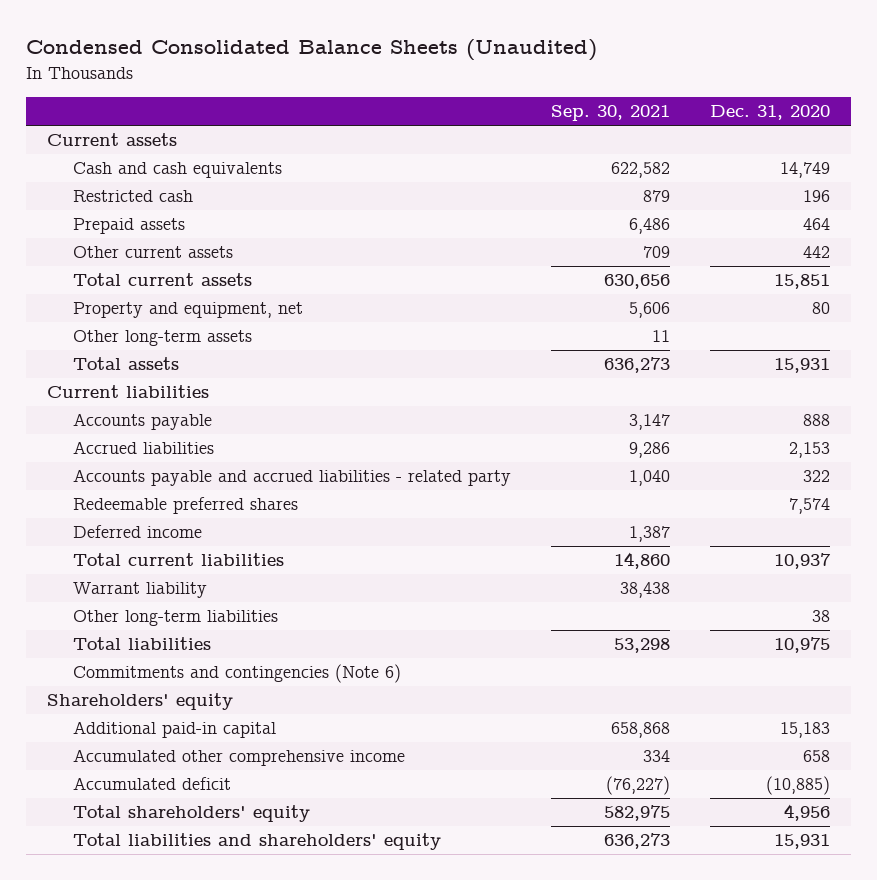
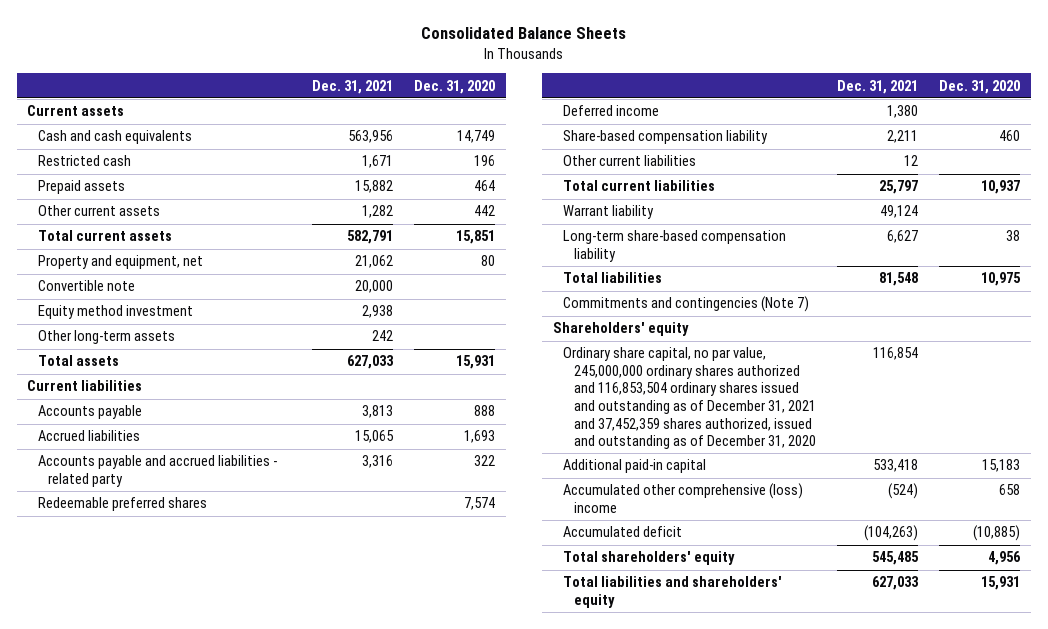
- Condensed Consolidated Balance Sheets (Unaudited)
+ Consolidated Balance Sheets
- | Sep. 30, 2021 | Dec. 31, 2020
+ | Dec. 31, 2021 | Dec. 31, 2020
+ Convertible note | 20,000 |
+ Equity method investment | 2,938 |
- Accrued liabilities | 9,286 | 2,153
+ Accrued liabilities | 15,065 | 1,693
+ Share-based compensation liability | 2,211 | 460
+ Other current liabilities | 12 |
- Other long-term liabilities | | 38
+ Long-term share-based compensation liability | 6,627 | 38
- Commitments and contingencies (Note 6)
+ Commitments and contingencies (Note 7)
+ Ordinary share capital, no par value, 245,000,000 ordinary shares authorized and 116,853,504 ordinary shares issued and outstanding as of December 31, 2021 and 37,452,359 shares authorized, issued and outstanding as of December 31, 2020 | 116,854 |
- Accumulated other comprehensive income | 334 | 658
+ Accumulated other comprehensive (loss) income | (524) | 658

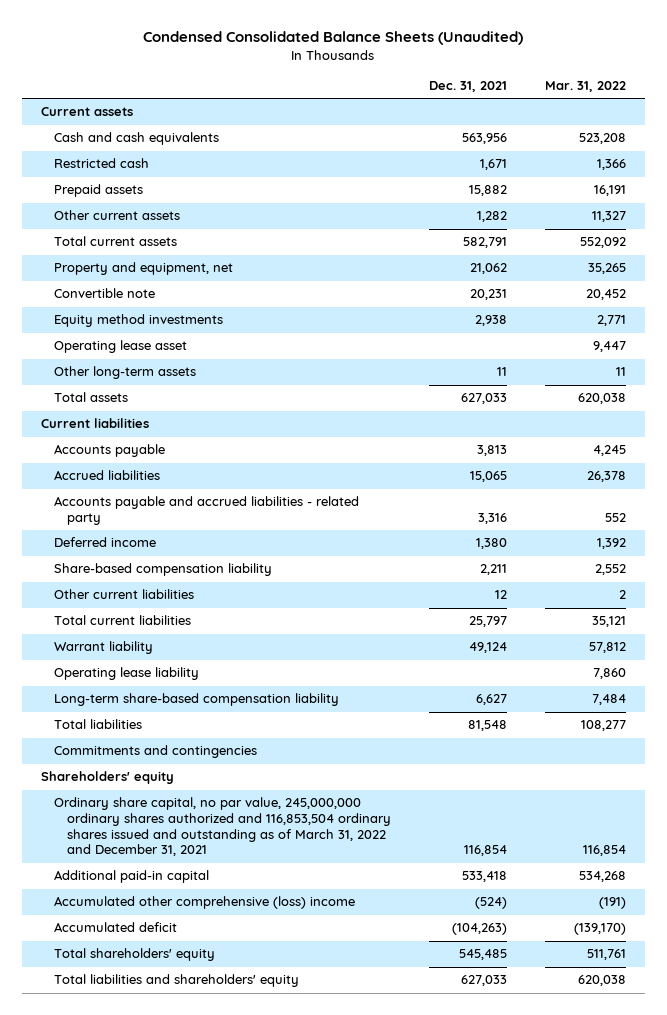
- Consolidated Balance Sheets
+ Condensed Consolidated Balance Sheets (Unaudited)
- | Dec. 31, 2021 | Dec. 31, 2020
+ | Dec. 31, 2021 | Mar. 31, 2022
- Convertible note | 20,000 |
- Equity method investment | 2,938 |
- Other long-term assets | 242 |
+ Convertible note | 20,231 | 20,452
+ Equity method investments | 2,938 | 2,771
+ Operating lease asset | | 9,447
+ Other long-term assets | 11 | 11
- Redeemable preferred shares | | 7,574
+ Operating lease liability | | 7,860
- Commitments and contingencies (Note 7)
+ Commitments and contingencies
- Ordinary share capital, no par value, 245,000,000 ordinary shares authorized and 116,853,504 ordinary shares issued and outstanding as of December 31, 2021 and 37,452,359 shares authorized, issued and outstanding as of December 31, 2020 | 116,854 |
+ Ordinary share capital, no par value, 245,000,000 ordinary shares authorized and 116,853,504 ordinary shares issued and outstanding as of March 31, 2022 and December 31, 2021 | 116,854 | 116,854

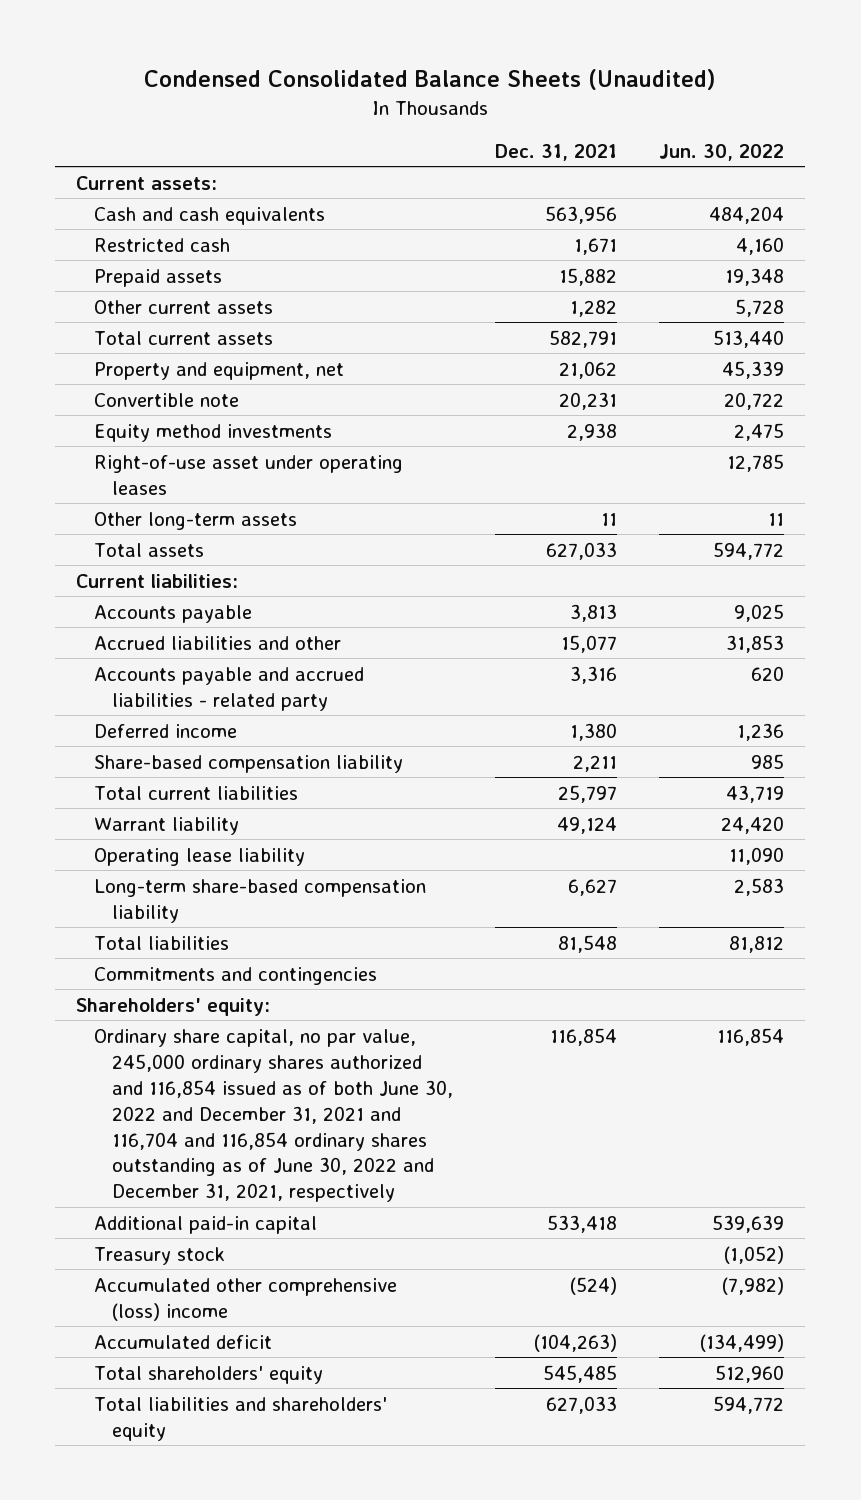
- | Dec. 31, 2021 | Mar. 31, 2022
+ | Dec. 31, 2021 | Jun. 30, 2022
- Current assets
+ Current assets:
- Operating lease asset | | 9,447
+ Right-of-use asset under operating leases | | 12,785
- Current liabilities
+ Current liabilities:
- Accrued liabilities | 15,065 | 26,378
+ Accrued liabilities and other | 15,077 | 31,853
- Other current liabilities | 12 | 2
- Shareholders' equity
- Ordinary share capital, no par value, 245,000,000 ordinary shares authorized and 116,853,504 ordinary shares issued and outstanding as of March 31, 2022 and December 31, 2021 | 116,854 | 116,854
+ Shareholders' equity:
+ Ordinary share capital, no par value, 245,000 ordinary shares authorized and 116,854 issued as of both June 30, 2022 and December 31, 2021 and 116,704 and 116,854 ordinary shares outstanding as of June 30, 2022 and December 31, 2021, respectively | 116,854 | 116,854
+ Treasury stock | | (1,052)

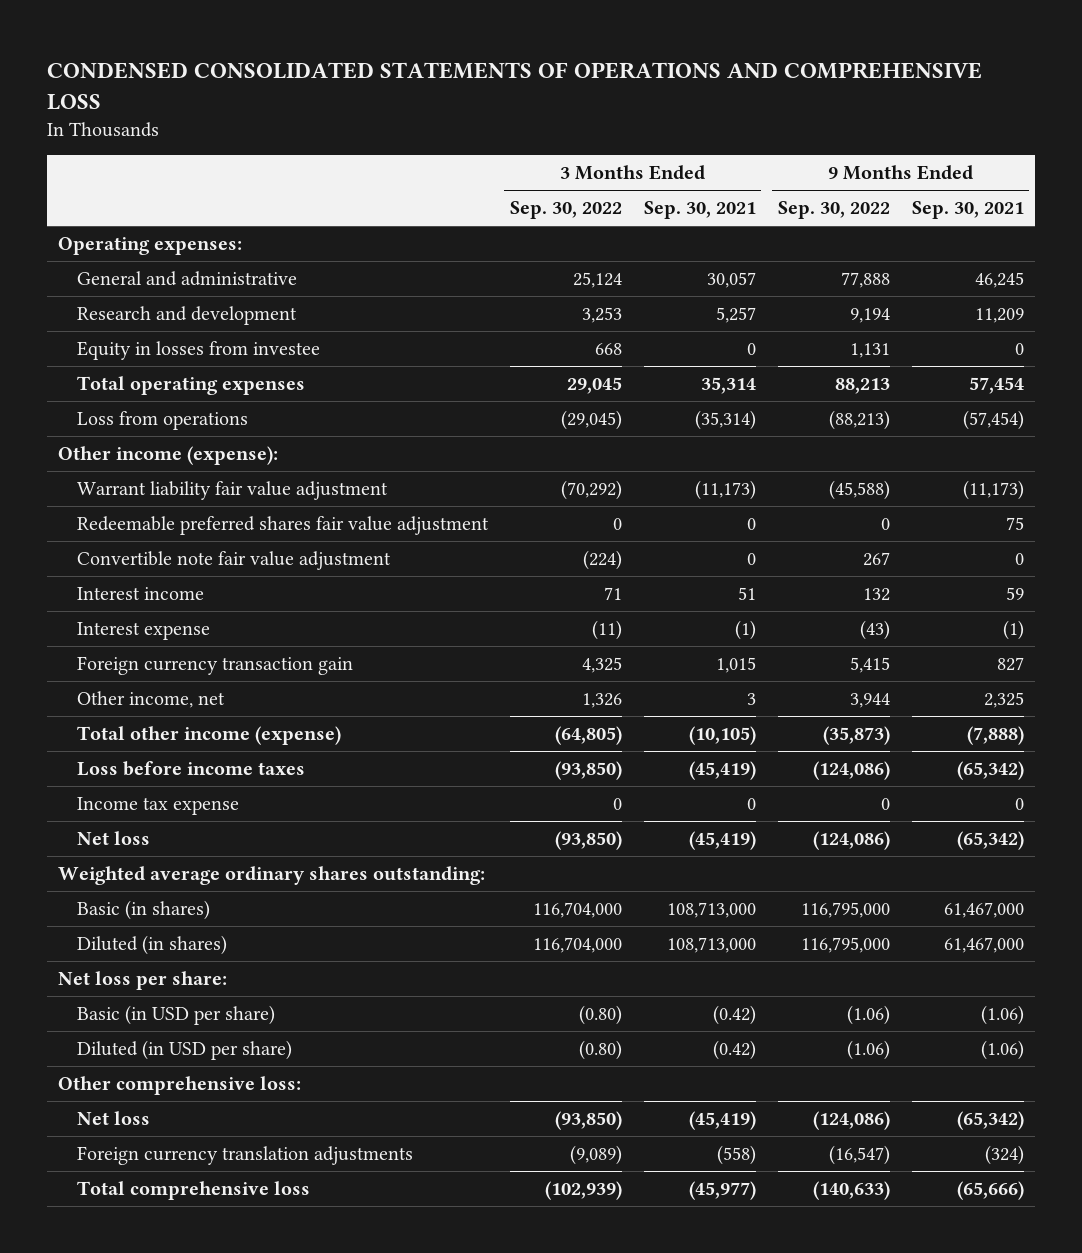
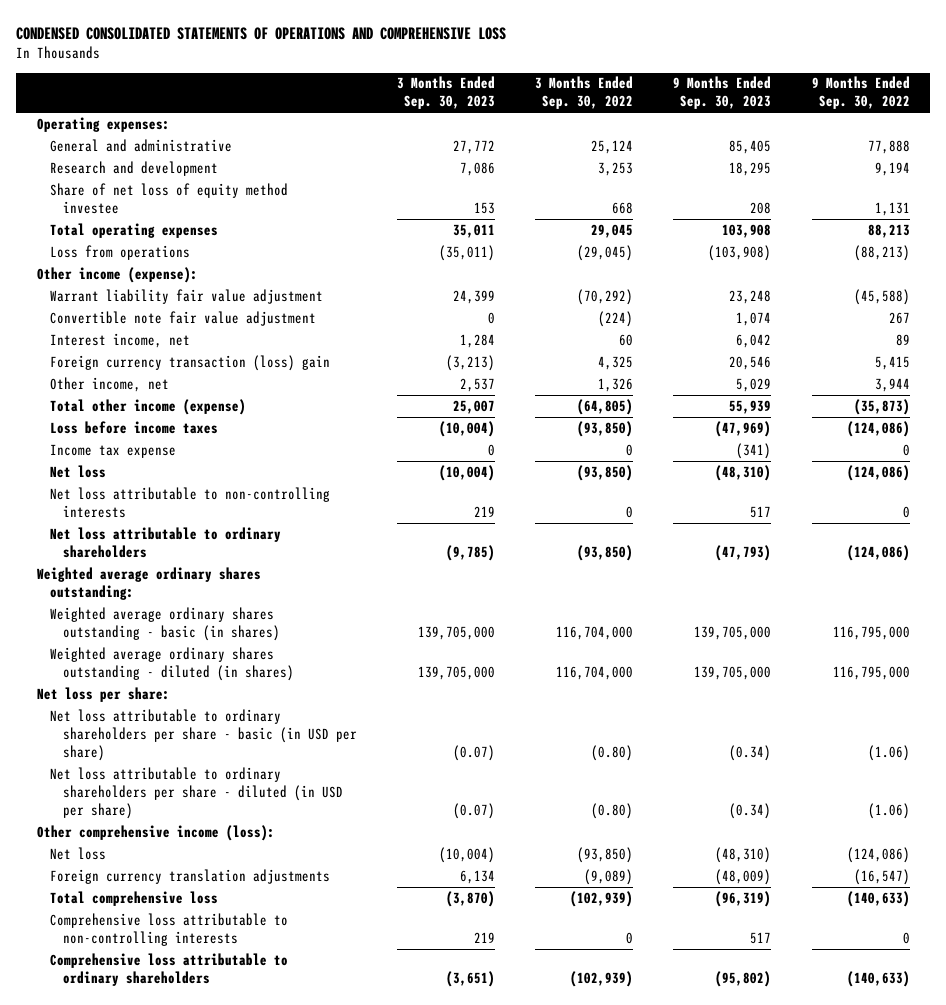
- | 3 Months Ended Sep. 30, 2022 | 3 Months Ended Sep. 30, 2021 | 9 Months Ended Sep. 30, 2022 | 9 Months Ended Sep. 30, 2021
+ | 3 Months Ended Sep. 30, 2023 | 3 Months Ended Sep. 30, 2022 | 9 Months Ended Sep. 30, 2023 | 9 Months Ended Sep. 30, 2022
- Equity in losses from investee | 668 | 0 | 1,131 | 0
+ Share of net loss of equity method investee | 153 | 668 | 208 | 1,131
- Redeemable preferred shares fair value adjustment | 0 | 0 | 0 | 75
- Interest income | 71 | 51 | 132 | 59
- Interest expense | (11) | (1) | (43) | (1)
- Foreign currency transaction gain | 4,325 | 1,015 | 5,415 | 827
+ Interest income, net | 1,284 | 60 | 6,042 | 89
+ Foreign currency transaction (loss) gain | (3,213) | 4,325 | 20,546 | 5,415
+ Net loss attributable to non-controlling interests | 219 | 0 | 517 | 0
+ Net loss attributable to ordinary shareholders | (9,785) | (93,850) | (47,793) | (124,086)
- Basic (in shares) | 116,704,000 | 108,713,000 | 116,795,000 | 61,467,000
- Diluted (in shares) | 116,704,000 | 108,713,000 | 116,795,000 | 61,467,000
+ Weighted average ordinary shares outstanding - basic (in shares) | 139,705,000 | 116,704,000 | 139,705,000 | 116,795,000
+ Weighted average ordinary shares outstanding - diluted (in shares) | 139,705,000 | 116,704,000 | 139,705,000 | 116,795,000
- Basic (in USD per share) | (0.80) | (0.42) | (1.06) | (1.06)
- Diluted (in USD per share) | (0.80) | (0.42) | (1.06) | (1.06)
- Other comprehensive loss:
+ Net loss attributable to ordinary shareholders per share - basic (in USD per share) | (0.07) | (0.80) | (0.34) | (1.06)
+ Net loss attributable to ordinary shareholders per share - diluted (in USD per share) | (0.07) | (0.80) | (0.34) | (1.06)
+ Other comprehensive income (loss):
+ Comprehensive loss attributable to non-controlling interests | 219 | 0 | 517 | 0
+ Comprehensive loss attributable to ordinary shareholders | (3,651) | (102,939) | (95,802) | (140,633)

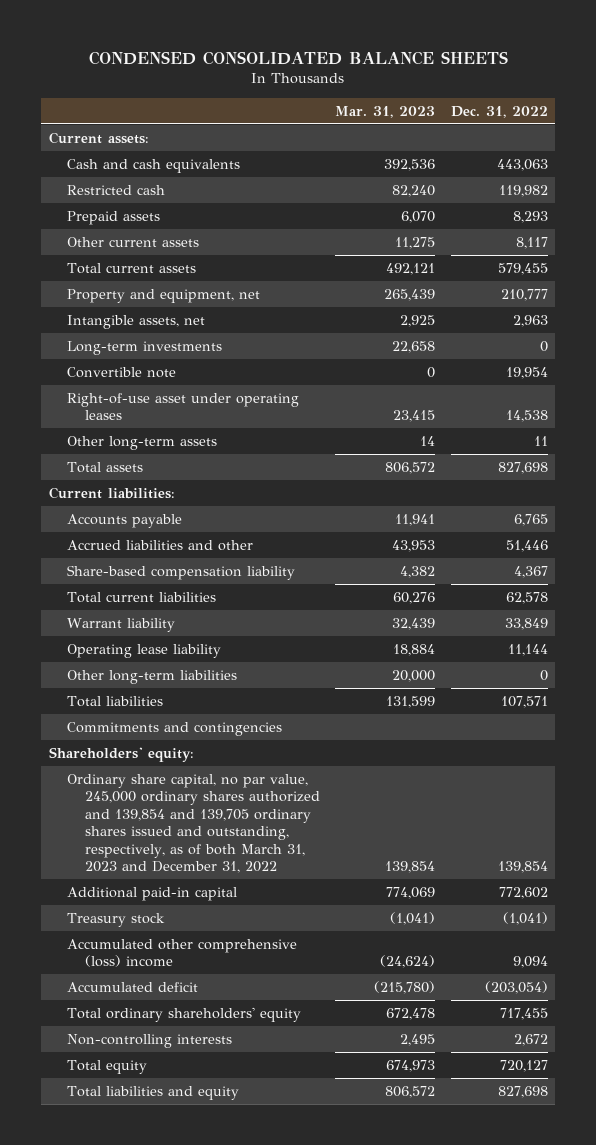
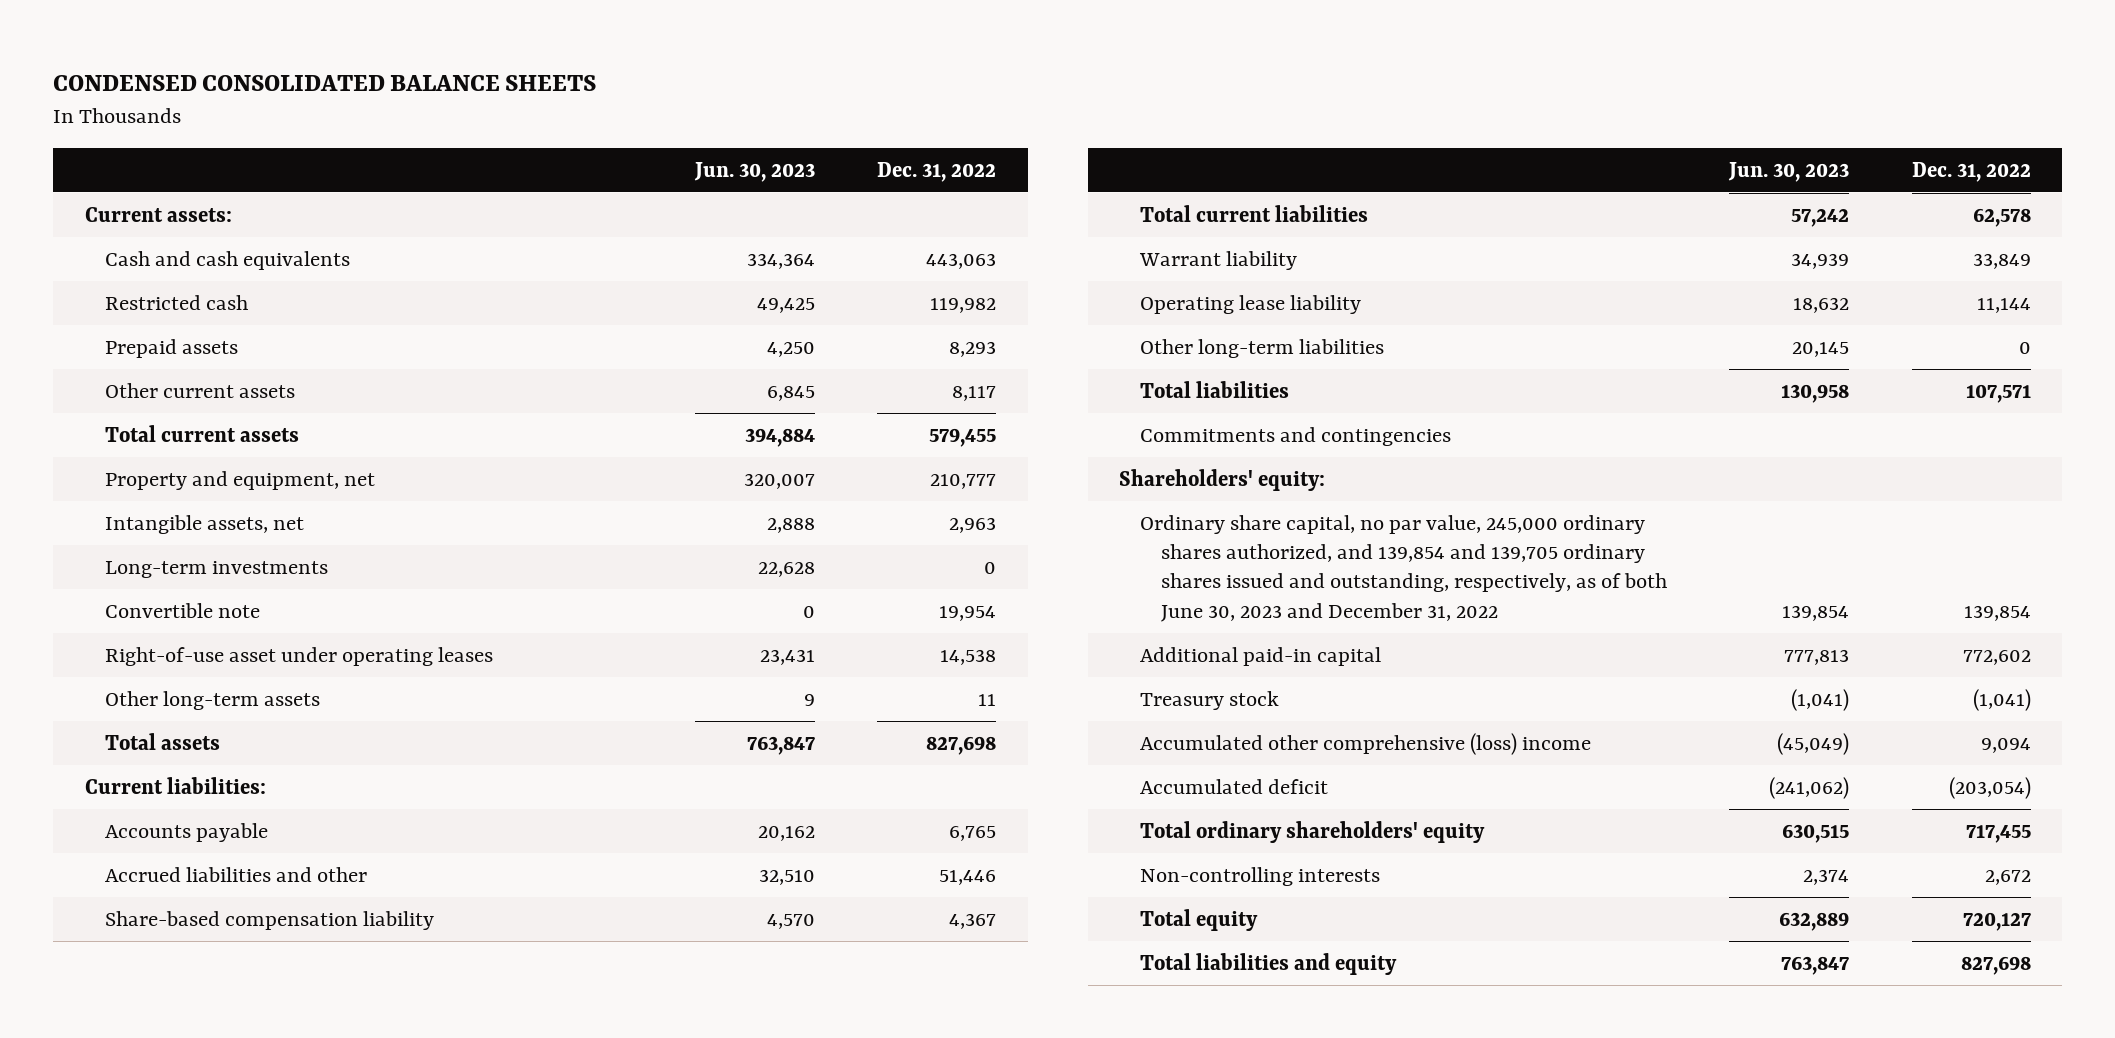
- | Mar. 31, 2023 | Dec. 31, 2022
+ | Jun. 30, 2023 | Dec. 31, 2022
- Ordinary share capital, no par value, 245,000 ordinary shares authorized and 139,854 and 139,705 ordinary shares issued and outstanding, respectively, as of both March 31, 2023 and December 31, 2022 | 139,854 | 139,854
+ Ordinary share capital, no par value, 245,000 ordinary shares authorized, and 139,854 and 139,705 ordinary shares issued and outstanding, respectively, as of both June 30, 2023 and December 31, 2022 | 139,854 | 139,854

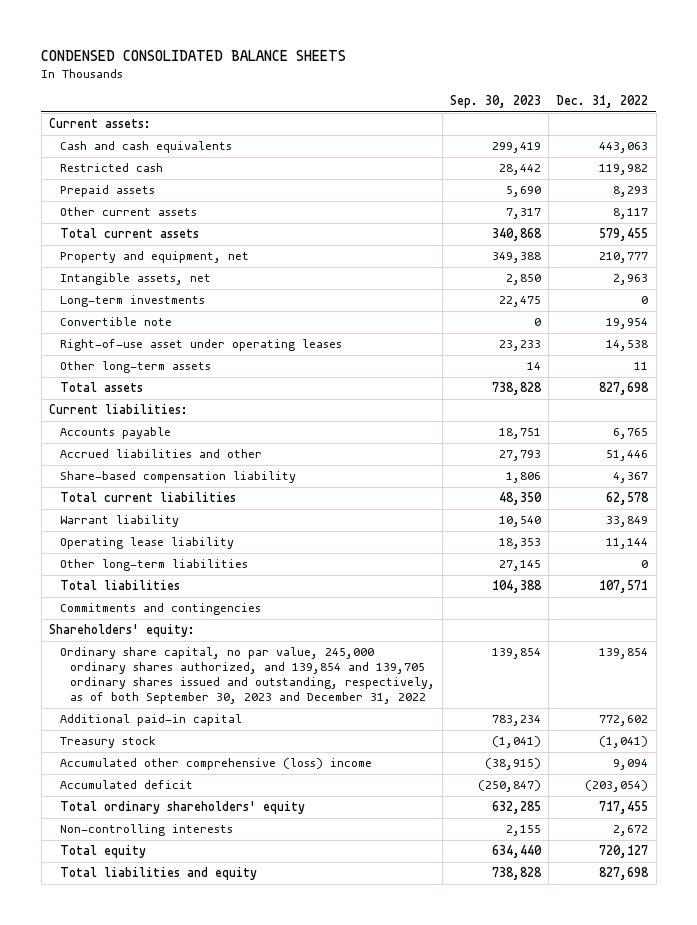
- | Jun. 30, 2023 | Dec. 31, 2022
+ | Sep. 30, 2023 | Dec. 31, 2022
- Ordinary share capital, no par value, 245,000 ordinary shares authorized, and 139,854 and 139,705 ordinary shares issued and outstanding, respectively, as of both June 30, 2023 and December 31, 2022 | 139,854 | 139,854
+ Ordinary share capital, no par value, 245,000 ordinary shares authorized, and 139,854 and 139,705 ordinary shares issued and outstanding, respectively, as of both September 30, 2023 and December 31, 2022 | 139,854 | 139,854

